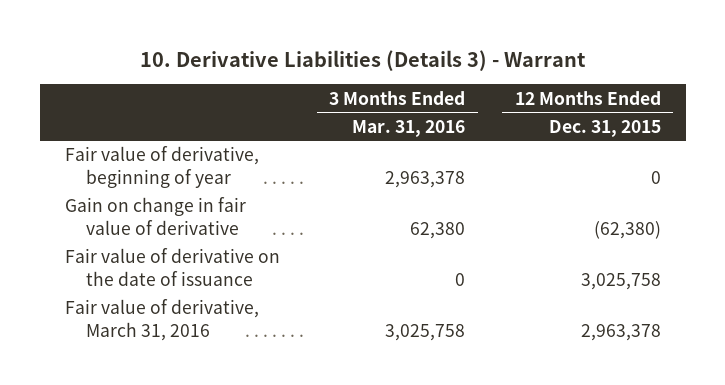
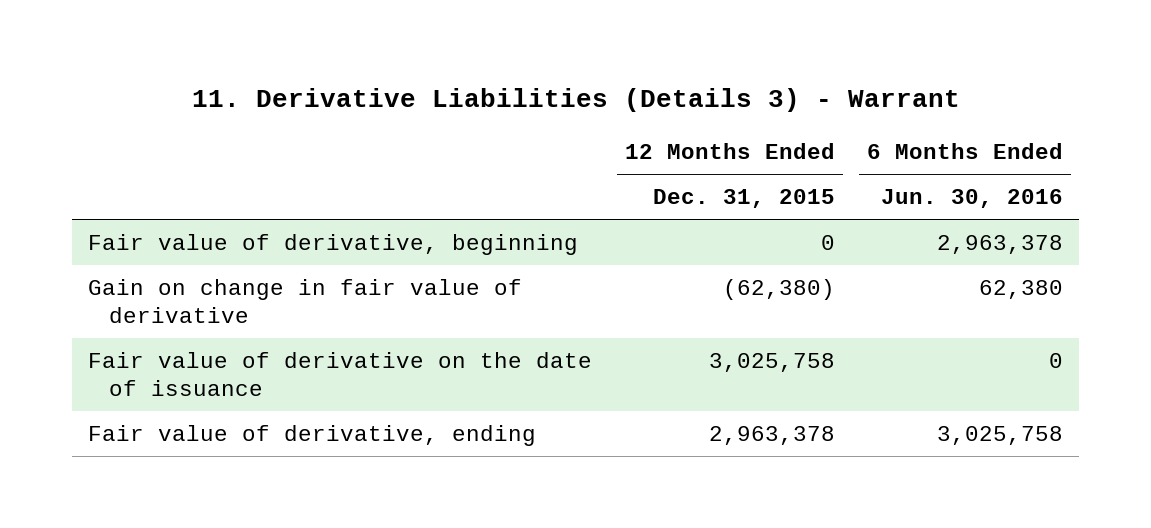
- 10. Derivative Liabilities (Details 3) - Warrant
+ 11. Derivative Liabilities (Details 3) - Warrant
- | 3 Months Ended Mar. 31, 2016 | 12 Months Ended Dec. 31, 2015
+ | 12 Months Ended Dec. 31, 2015 | 6 Months Ended Jun. 30, 2016
- Fair value of derivative, beginning of year | 2,963,378 | 0
+ Fair value of derivative, beginning | 0 | 2,963,378
- Fair value of derivative, March 31, 2016 | 3,025,758 | 2,963,378
+ Fair value of derivative, ending | 2,963,378 | 3,025,758

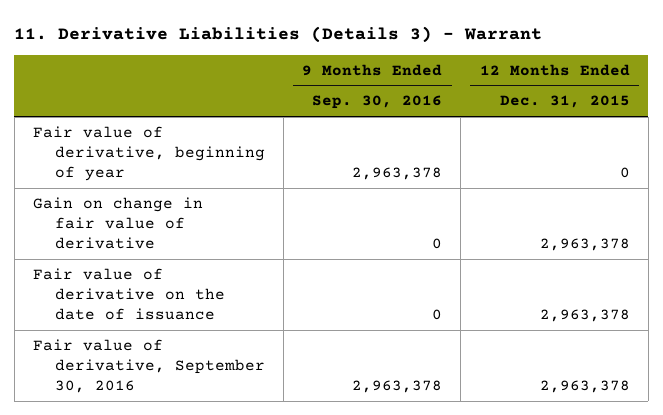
- | 12 Months Ended Dec. 31, 2015 | 6 Months Ended Jun. 30, 2016
+ | 9 Months Ended Sep. 30, 2016 | 12 Months Ended Dec. 31, 2015
- Fair value of derivative, beginning | 0 | 2,963,378
- Gain on change in fair value of derivative | (62,380) | 62,380
- Fair value of derivative on the date of issuance | 3,025,758 | 0
- Fair value of derivative, ending | 2,963,378 | 3,025,758
+ Fair value of derivative, beginning of year | 2,963,378 | 0
+ Gain on change in fair value of derivative | 0 | 2,963,378
+ Fair value of derivative on the date of issuance | 0 | 2,963,378
+ Fair value of derivative, September 30, 2016 | 2,963,378 | 2,963,378

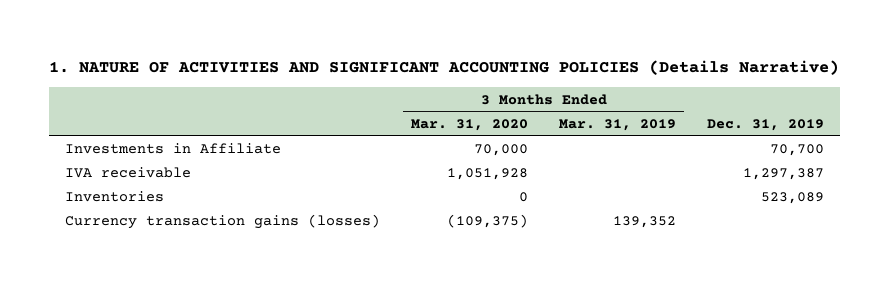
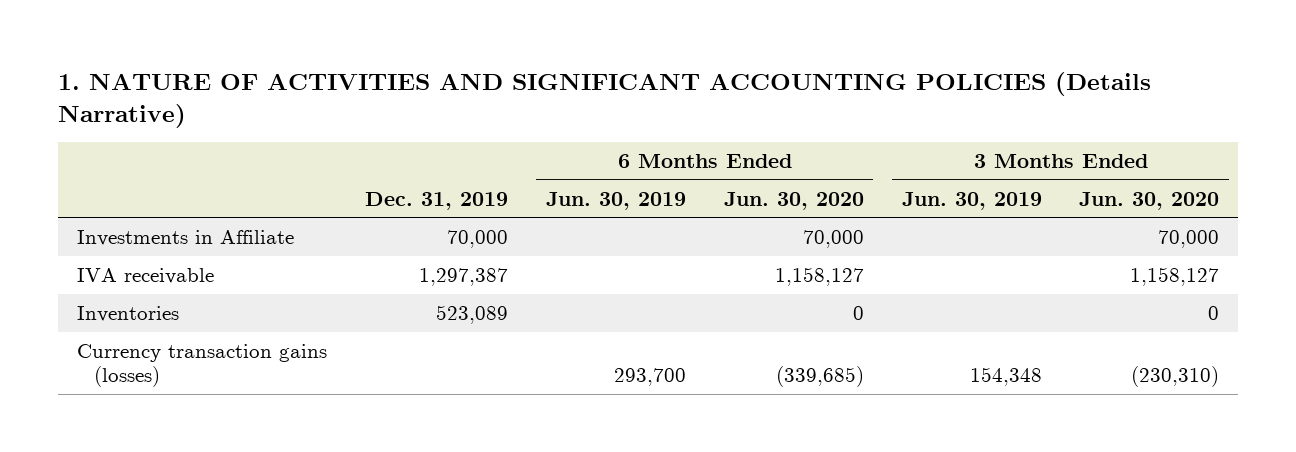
- | 3 Months Ended Mar. 31, 2020 | 3 Months Ended Mar. 31, 2019 | Dec. 31, 2019
+ | Dec. 31, 2019 | 6 Months Ended Jun. 30, 2019 | 6 Months Ended Jun. 30, 2020 | 3 Months Ended Jun. 30, 2019 | 3 Months Ended Jun. 30, 2020
- Investments in Affiliate | 70,000 | | 70,700
+ Investments in Affiliate | 70,000 | | 70,000 | | 70,000

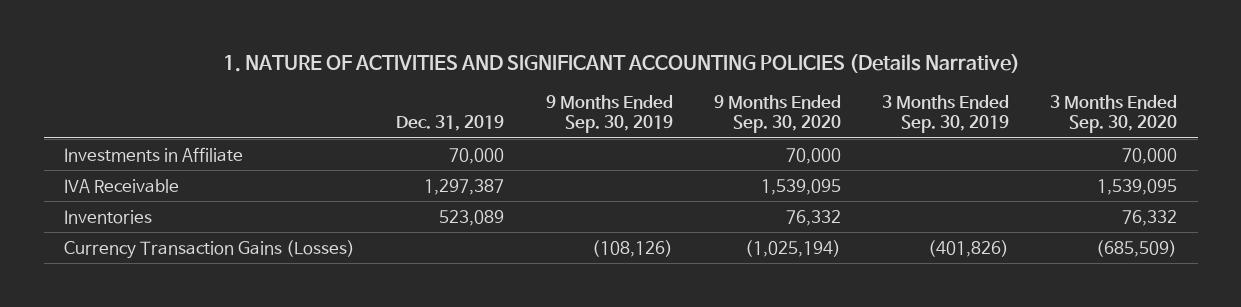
- | Dec. 31, 2019 | 6 Months Ended Jun. 30, 2019 | 6 Months Ended Jun. 30, 2020 | 3 Months Ended Jun. 30, 2019 | 3 Months Ended Jun. 30, 2020
+ | Dec. 31, 2019 | 9 Months Ended Sep. 30, 2019 | 9 Months Ended Sep. 30, 2020 | 3 Months Ended Sep. 30, 2019 | 3 Months Ended Sep. 30, 2020
- IVA receivable | 1,297,387 | | 1,158,127 | | 1,158,127
+ IVA Receivable | 1,297,387 | | 1,539,095 | | 1,539,095
- Currency transaction gains (losses) | | 293,700 | (339,685) | 154,348 | (230,310)
+ Currency Transaction Gains (Losses) | | (108,126) | (1,025,194) | (401,826) | (685,509)

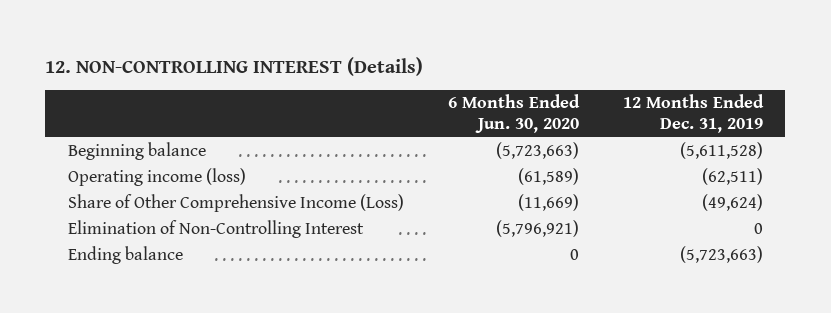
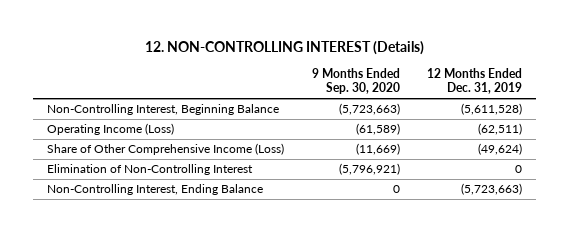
- | 6 Months Ended Jun. 30, 2020 | 12 Months Ended Dec. 31, 2019
+ | 9 Months Ended Sep. 30, 2020 | 12 Months Ended Dec. 31, 2019
- Beginning balance | (5,723,663) | (5,611,528)
- Operating income (loss) | (61,589) | (62,511)
+ Non-Controlling Interest, Beginning Balance | (5,723,663) | (5,611,528)
+ Operating Income (Loss) | (61,589) | (62,511)
- Ending balance | 0 | (5,723,663)
+ Non-Controlling Interest, Ending Balance | 0 | (5,723,663)

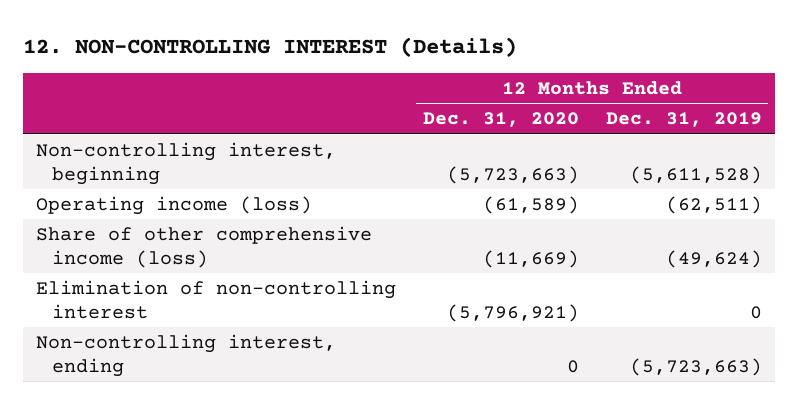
- | 9 Months Ended Sep. 30, 2020 | 12 Months Ended Dec. 31, 2019
+ | 12 Months Ended Dec. 31, 2020 | 12 Months Ended Dec. 31, 2019
- Non-Controlling Interest, Beginning Balance | (5,723,663) | (5,611,528)
- Operating Income (Loss) | (61,589) | (62,511)
- Share of Other Comprehensive Income (Loss) | (11,669) | (49,624)
- Elimination of Non-Controlling Interest | (5,796,921) | 0
- Non-Controlling Interest, Ending Balance | 0 | (5,723,663)
+ Non-controlling interest, beginning | (5,723,663) | (5,611,528)
+ Operating income (loss) | (61,589) | (62,511)
+ Share of other comprehensive income (loss) | (11,669) | (49,624)
+ Elimination of non-controlling interest | (5,796,921) | 0
+ Non-controlling interest, ending | 0 | (5,723,663)

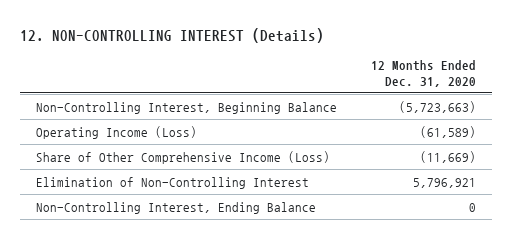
- | 12 Months Ended Dec. 31, 2020 | 12 Months Ended Dec. 31, 2019
+ | 12 Months Ended Dec. 31, 2020
- Non-controlling interest, beginning | (5,723,663) | (5,611,528)
- Operating income (loss) | (61,589) | (62,511)
- Share of other comprehensive income (loss) | (11,669) | (49,624)
- Elimination of non-controlling interest | (5,796,921) | 0
- Non-controlling interest, ending | 0 | (5,723,663)
+ Non-Controlling Interest, Beginning Balance | (5,723,663)
+ Operating Income (Loss) | (61,589)
+ Share of Other Comprehensive Income (Loss) | (11,669)
+ Elimination of Non-Controlling Interest | 5,796,921
+ Non-Controlling Interest, Ending Balance | 0

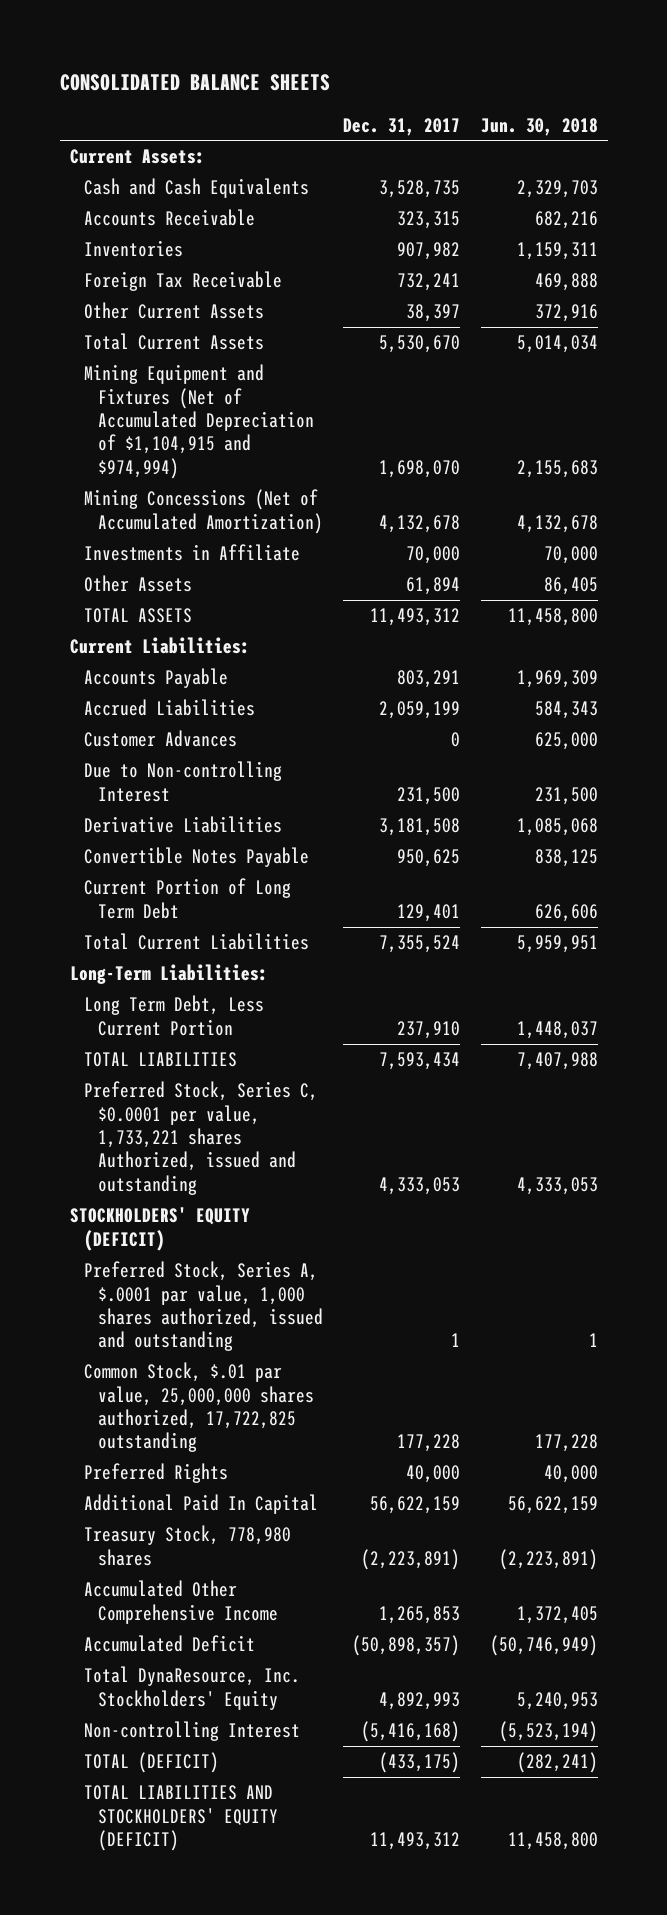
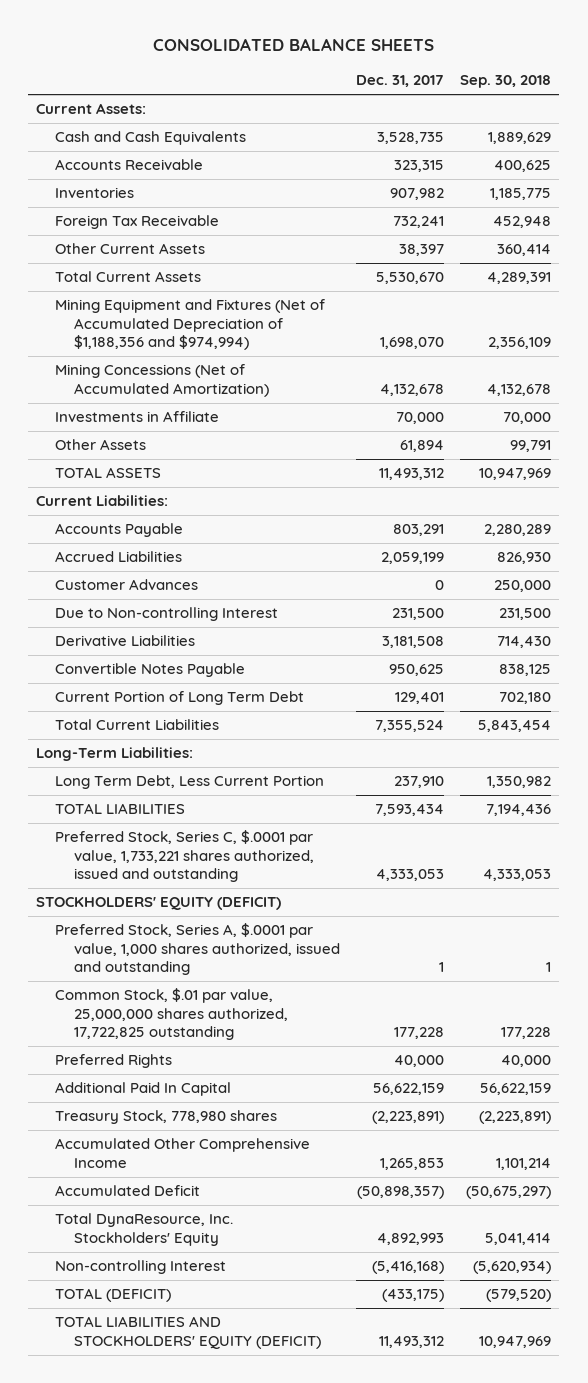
- | Dec. 31, 2017 | Jun. 30, 2018
+ | Dec. 31, 2017 | Sep. 30, 2018
- Mining Equipment and Fixtures (Net of Accumulated Depreciation of $1,104,915 and $974,994) | 1,698,070 | 2,155,683
+ Mining Equipment and Fixtures (Net of Accumulated Depreciation of $1,188,356 and $974,994) | 1,698,070 | 2,356,109
- Preferred Stock, Series C, $0.0001 per value, 1,733,221 shares Authorized, issued and outstanding | 4,333,053 | 4,333,053
+ Preferred Stock, Series C, $.0001 par value, 1,733,221 shares authorized, issued and outstanding | 4,333,053 | 4,333,053

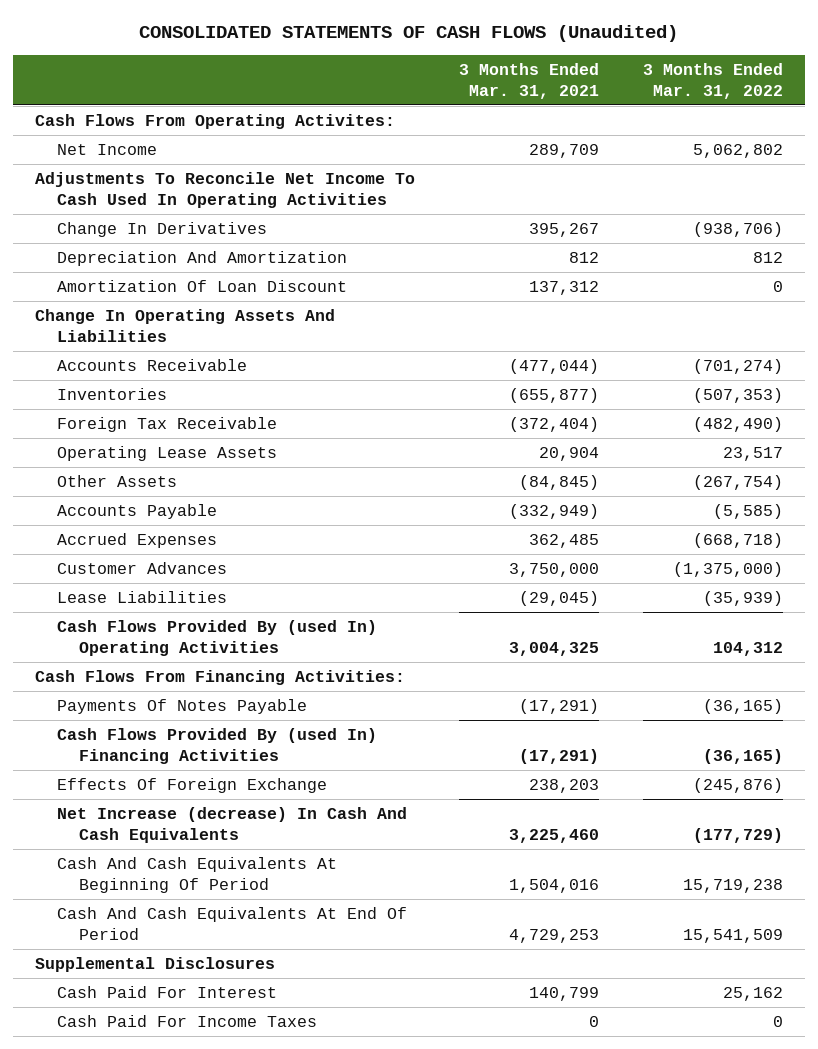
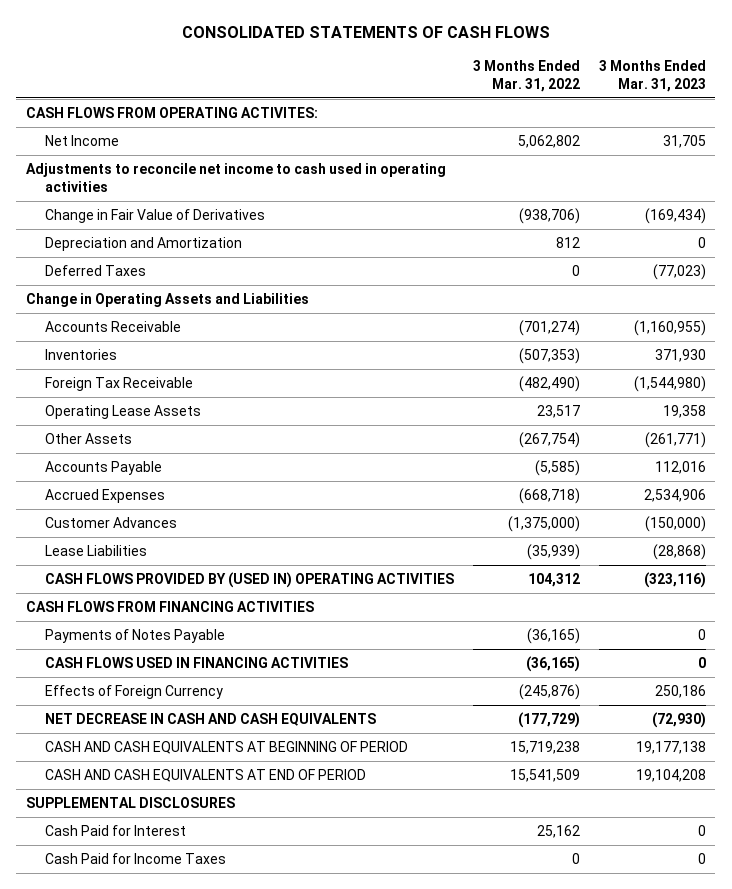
- CONSOLIDATED STATEMENTS OF CASH FLOWS (Unaudited)
+ CONSOLIDATED STATEMENTS OF CASH FLOWS
- | 3 Months Ended Mar. 31, 2021 | 3 Months Ended Mar. 31, 2022
+ | 3 Months Ended Mar. 31, 2022 | 3 Months Ended Mar. 31, 2023
- Cash Flows From Operating Activites:
+ CASH FLOWS FROM OPERATING ACTIVITES:
- Adjustments To Reconcile Net Income To Cash Used In Operating Activities
- Change In Derivatives | 395,267 | (938,706)
- Depreciation And Amortization | 812 | 812
- Amortization Of Loan Discount | 137,312 | 0
- Change In Operating Assets And Liabilities
+ Adjustments to reconcile net income to cash used in operating activities
+ Change in Fair Value of Derivatives | (938,706) | (169,434)
+ Depreciation and Amortization | 812 | 0
+ Deferred Taxes | 0 | (77,023)
+ Change in Operating Assets and Liabilities
- Cash Flows Provided By (used In) Operating Activities | 3,004,325 | 104,312
- Cash Flows From Financing Activities:
- Payments Of Notes Payable | (17,291) | (36,165)
- Cash Flows Provided By (used In) Financing Activities | (17,291) | (36,165)
- Effects Of Foreign Exchange | 238,203 | (245,876)
- Net Increase (decrease) In Cash And Cash Equivalents | 3,225,460 | (177,729)
- Cash And Cash Equivalents At Beginning Of Period | 1,504,016 | 15,719,238
- Cash And Cash Equivalents At End Of Period | 4,729,253 | 15,541,509
- Supplemental Disclosures
- Cash Paid For Interest | 140,799 | 25,162
- Cash Paid For Income Taxes | 0 | 0
+ CASH FLOWS PROVIDED BY (USED IN) OPERATING ACTIVITIES | 104,312 | (323,116)
+ CASH FLOWS FROM FINANCING ACTIVITIES
+ Payments of Notes Payable | (36,165) | 0
+ CASH FLOWS USED IN FINANCING ACTIVITIES | (36,165) | 0
+ Effects of Foreign Currency | (245,876) | 250,186
+ NET DECREASE IN CASH AND CASH EQUIVALENTS | (177,729) | (72,930)
+ CASH AND CASH EQUIVALENTS AT BEGINNING OF PERIOD | 15,719,238 | 19,177,138
+ CASH AND CASH EQUIVALENTS AT END OF PERIOD | 15,541,509 | 19,104,208
+ SUPPLEMENTAL DISCLOSURES
+ Cash Paid for Interest | 25,162 | 0
+ Cash Paid for Income Taxes | 0 | 0

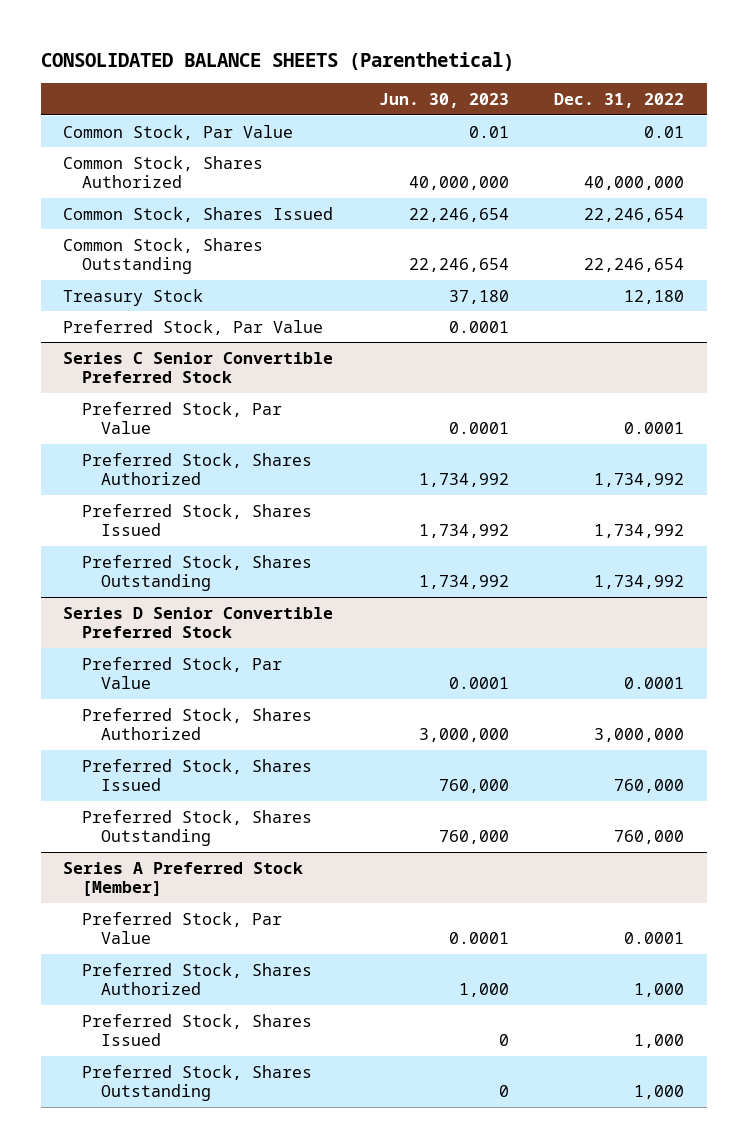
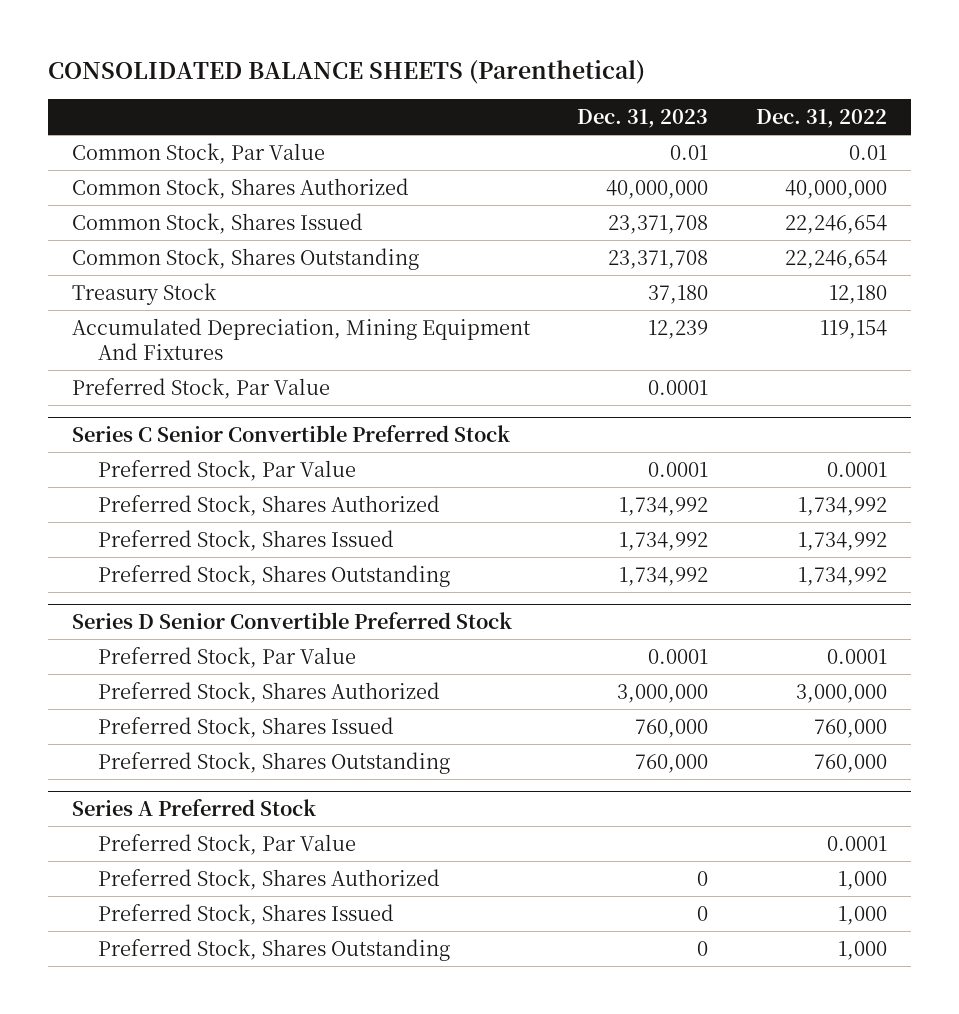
- | Jun. 30, 2023 | Dec. 31, 2022
+ | Dec. 31, 2023 | Dec. 31, 2022
+ Accumulated Depreciation, Mining Equipment And Fixtures | 12,239 | 119,154
- Series A Preferred Stock [Member]
+ Series A Preferred Stock

